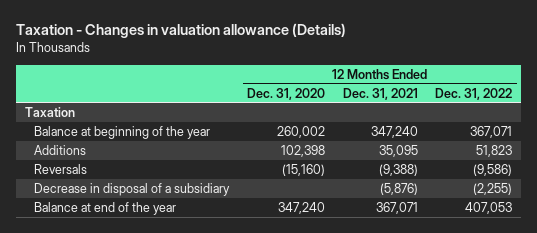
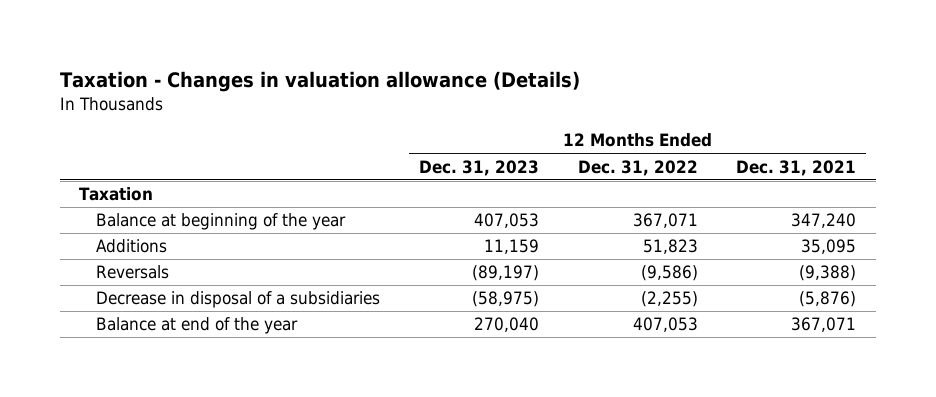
- | 12 Months Ended Dec. 31, 2020 | 12 Months Ended Dec. 31, 2021 | 12 Months Ended Dec. 31, 2022
+ | 12 Months Ended Dec. 31, 2023 | 12 Months Ended Dec. 31, 2022 | 12 Months Ended Dec. 31, 2021
- Decrease in disposal of a subsidiary | | (5,876) | (2,255)
+ Decrease in disposal of a subsidiaries | (58,975) | (2,255) | (5,876)

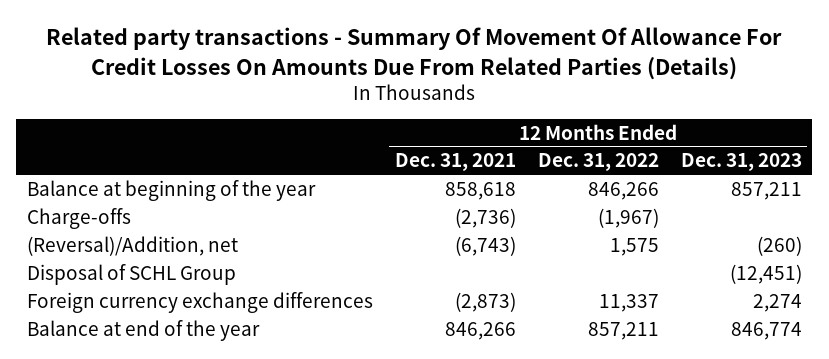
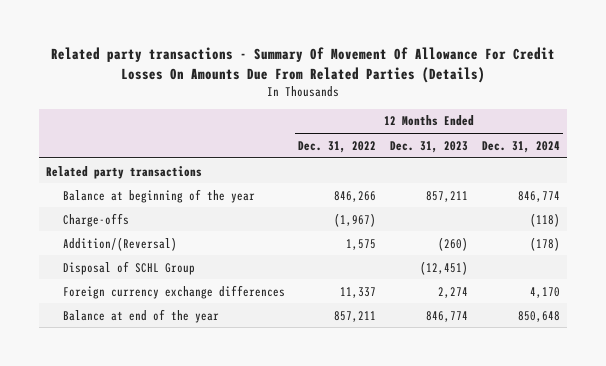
- | 12 Months Ended Dec. 31, 2021 | 12 Months Ended Dec. 31, 2022 | 12 Months Ended Dec. 31, 2023
+ | 12 Months Ended Dec. 31, 2022 | 12 Months Ended Dec. 31, 2023 | 12 Months Ended Dec. 31, 2024
+ Related party transactions
- (Reversal)/Addition, net | (6,743) | 1,575 | (260)
+ Addition/(Reversal) | 1,575 | (260) | (178)

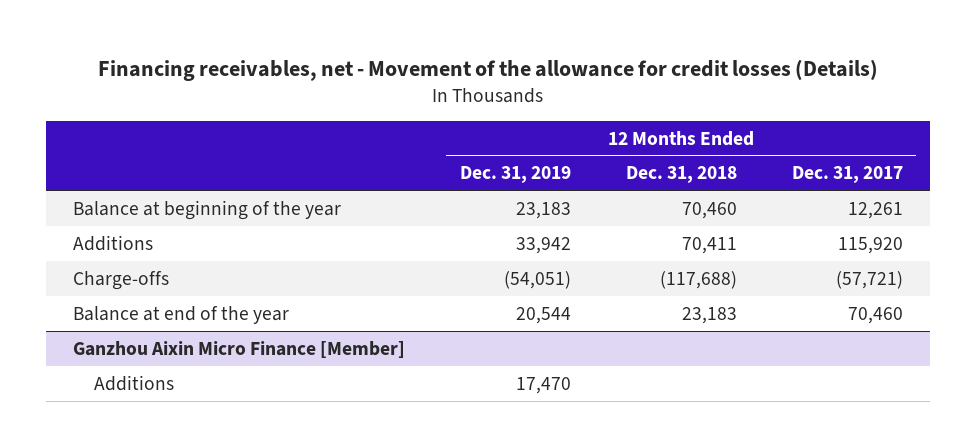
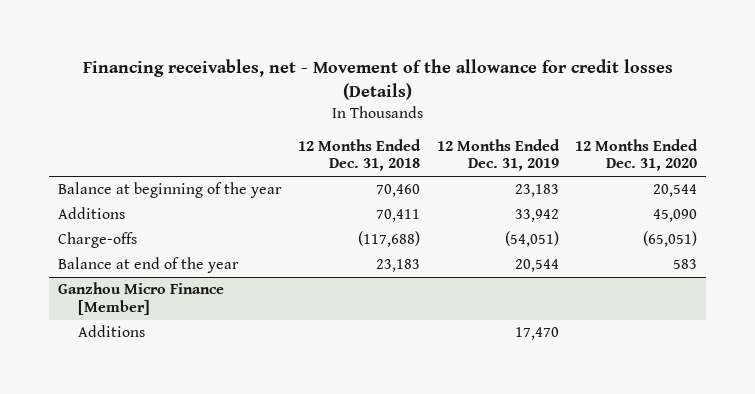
- | 12 Months Ended Dec. 31, 2019 | 12 Months Ended Dec. 31, 2018 | 12 Months Ended Dec. 31, 2017
+ | 12 Months Ended Dec. 31, 2018 | 12 Months Ended Dec. 31, 2019 | 12 Months Ended Dec. 31, 2020
- Ganzhou Aixin Micro Finance [Member]
+ Ganzhou Micro Finance [Member]

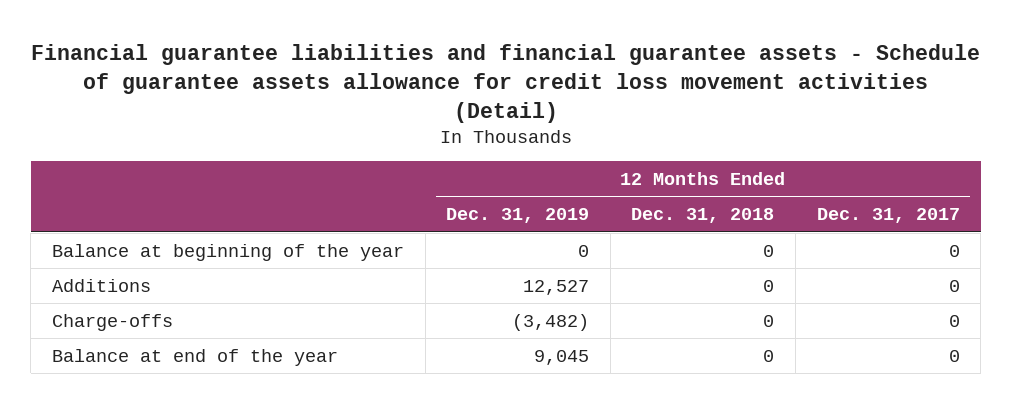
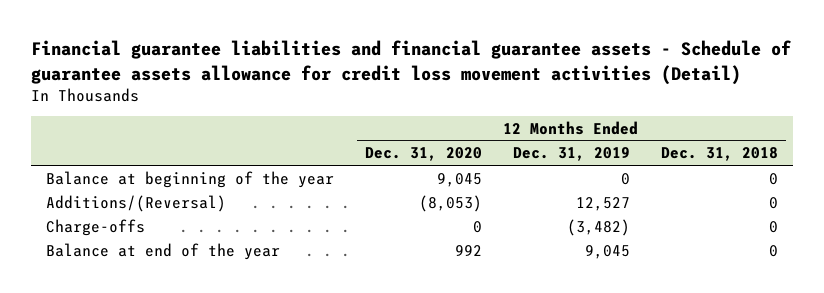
- | 12 Months Ended Dec. 31, 2019 | 12 Months Ended Dec. 31, 2018 | 12 Months Ended Dec. 31, 2017
+ | 12 Months Ended Dec. 31, 2020 | 12 Months Ended Dec. 31, 2019 | 12 Months Ended Dec. 31, 2018
- Additions | 12,527 | 0 | 0
+ Additions/(Reversal) | (8,053) | 12,527 | 0

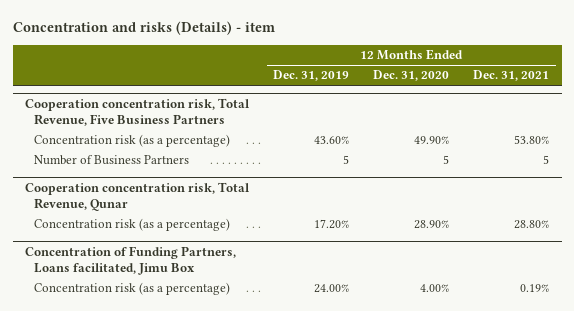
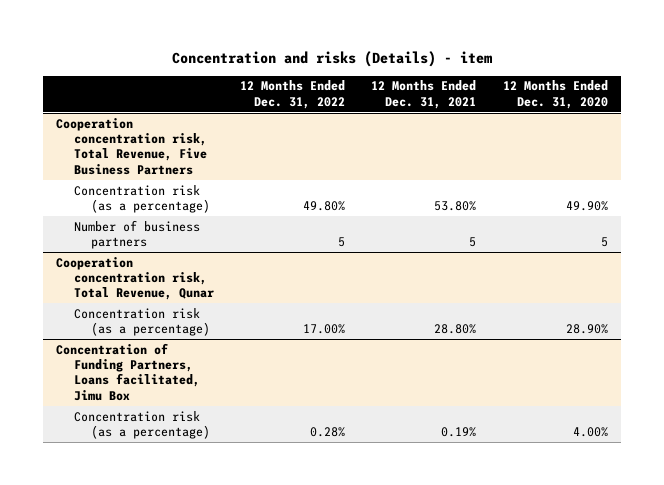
- | 12 Months Ended Dec. 31, 2019 | 12 Months Ended Dec. 31, 2020 | 12 Months Ended Dec. 31, 2021
+ | 12 Months Ended Dec. 31, 2022 | 12 Months Ended Dec. 31, 2021 | 12 Months Ended Dec. 31, 2020
@ Cooperation concentration risk, Total Revenue, Five Business Partners
- Number of Business Partners | 5 | 5 | 5
+ Number of business partners | 5 | 5 | 5

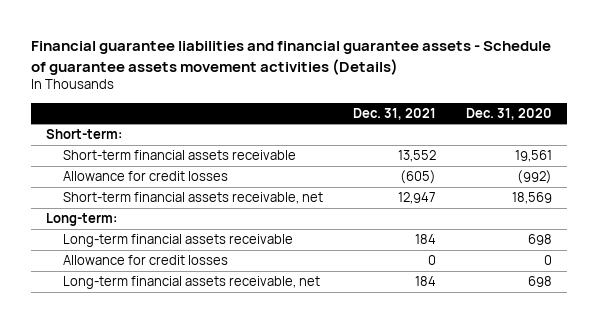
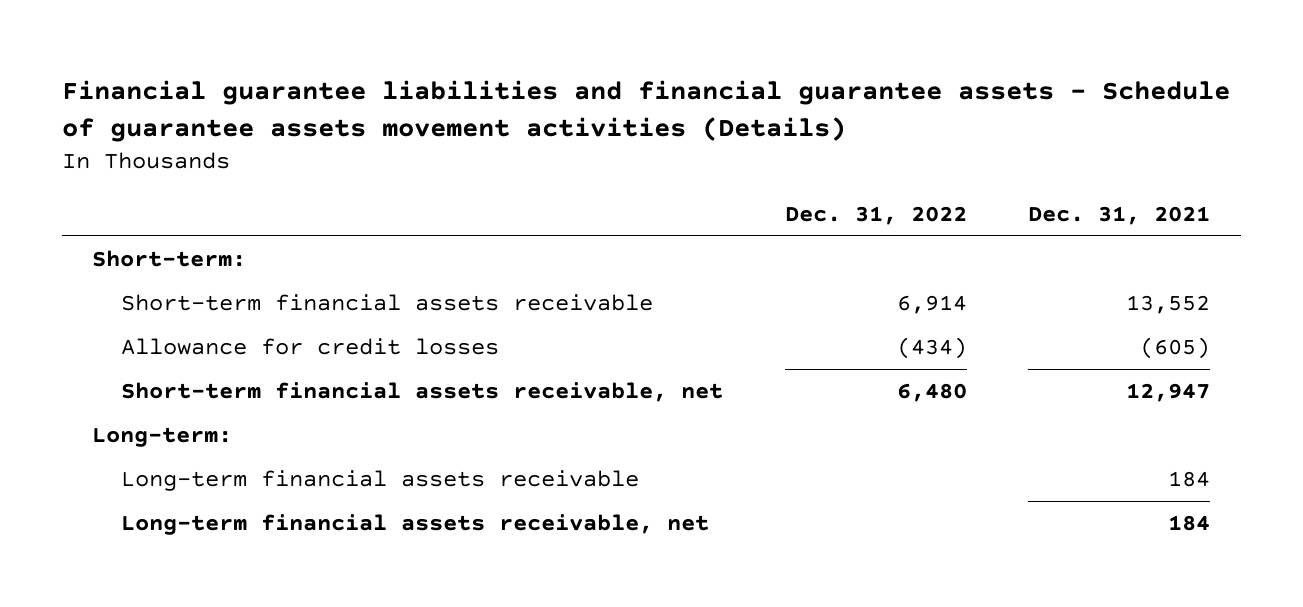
- | Dec. 31, 2021 | Dec. 31, 2020
+ | Dec. 31, 2022 | Dec. 31, 2021
- Allowance for credit losses | 0 | 0

